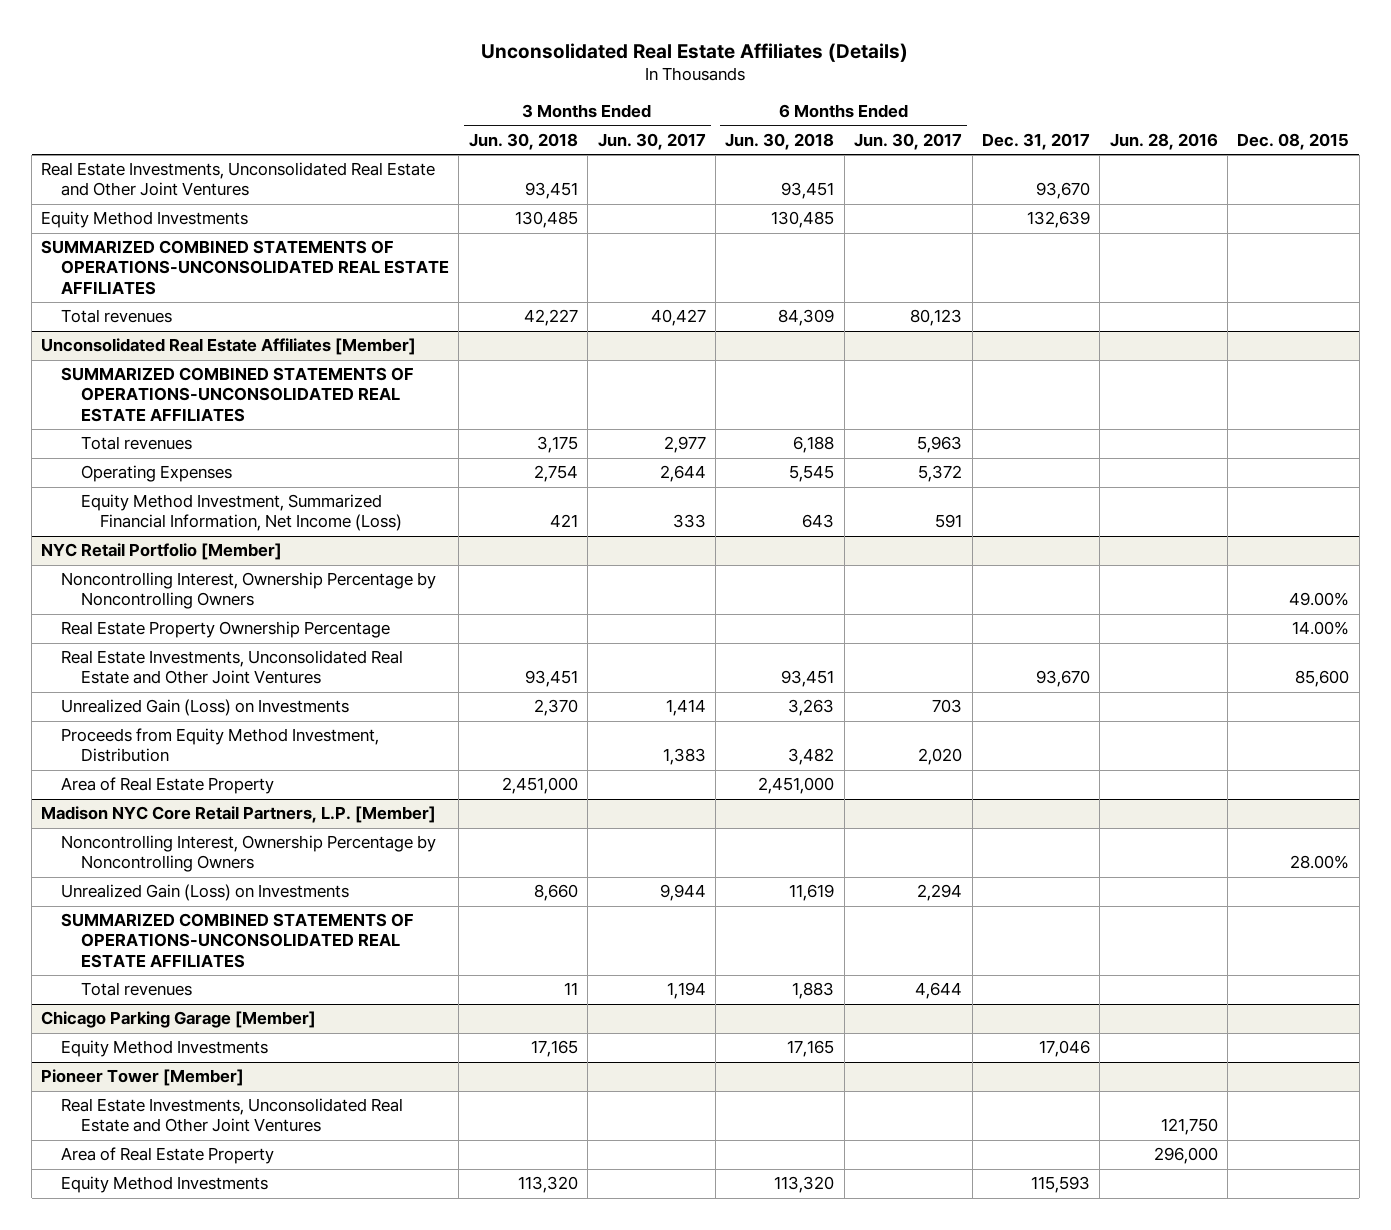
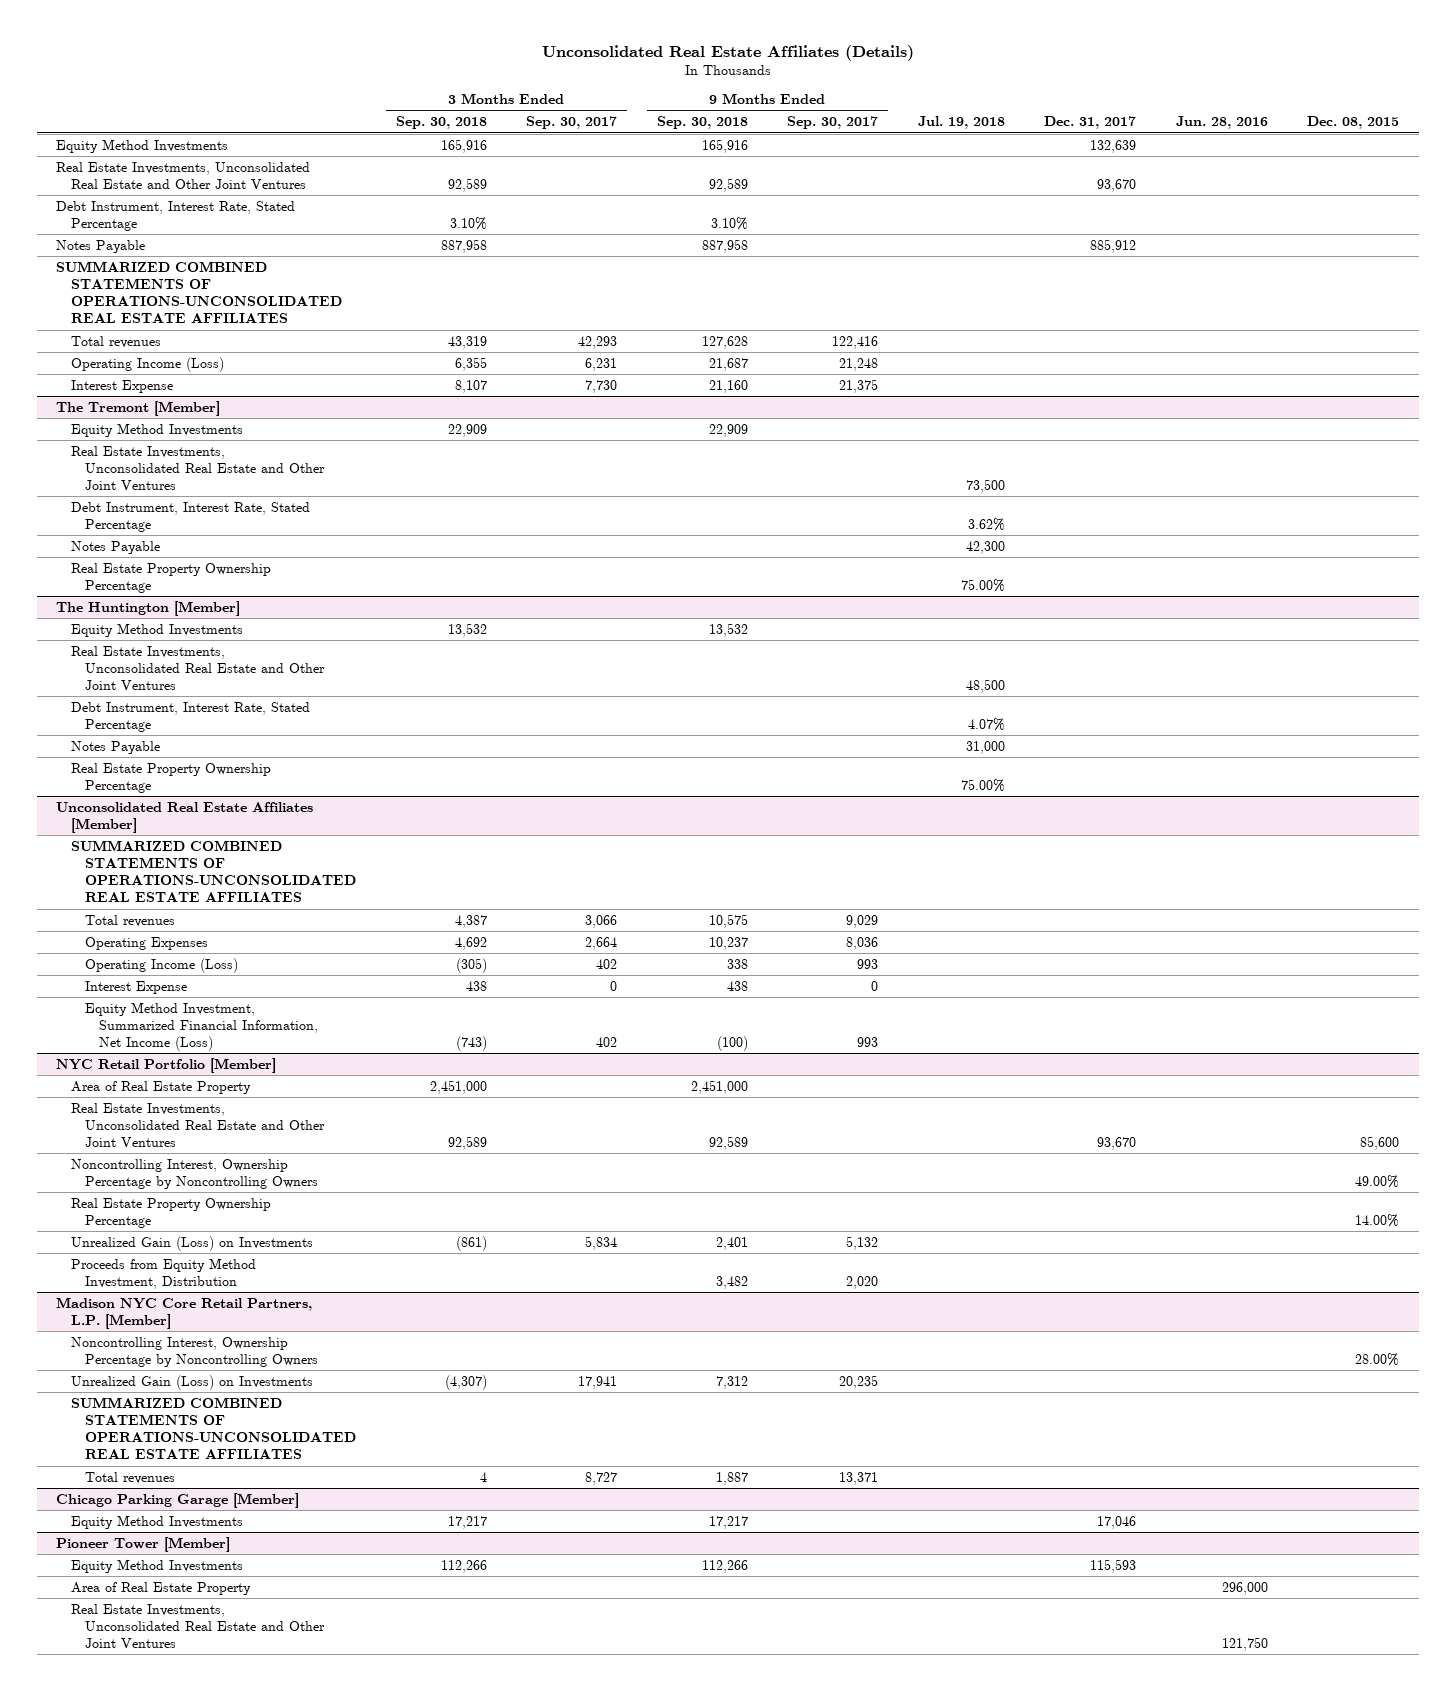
- | 3 Months Ended Jun. 30, 2018 | 3 Months Ended Jun. 30, 2017 | 6 Months Ended Jun. 30, 2018 | 6 Months Ended Jun. 30, 2017 | Dec. 31, 2017 | Jun. 28, 2016 | Dec. 08, 2015
+ | 3 Months Ended Sep. 30, 2018 | 3 Months Ended Sep. 30, 2017 | 9 Months Ended Sep. 30, 2018 | 9 Months Ended Sep. 30, 2017 | Jul. 19, 2018 | Dec. 31, 2017 | Jun. 28, 2016 | Dec. 08, 2015
moved down: Real Estate Investments, Unconsolidated Real Estate and Other Joint Ventures | 92,589 | | 92,589 | | | 93,670 | |
+ Debt Instrument, Interest Rate, Stated Percentage | 3.10% | | 3.10% | | | | |
+ Notes Payable | 887,958 | | 887,958 | | | 885,912 | |
+ Operating Income (Loss) | 6,355 | 6,231 | 21,687 | 21,248 | | | |
+ Interest Expense | 8,107 | 7,730 | 21,160 | 21,375 | | | |
+ The Tremont [Member]
+ Equity Method Investments | 22,909 | | 22,909 | | | | |
+ Real Estate Investments, Unconsolidated Real Estate and Other Joint Ventures | | | | | 73,500 | | |
+ Debt Instrument, Interest Rate, Stated Percentage | | | | | 3.62% | | |
+ Notes Payable | | | | | 42,300 | | |
+ Real Estate Property Ownership Percentage | | | | | 75.00% | | |
+ The Huntington [Member]
+ Equity Method Investments | 13,532 | | 13,532 | | | | |
+ Real Estate Investments, Unconsolidated Real Estate and Other Joint Ventures | | | | | 48,500 | | |
+ Debt Instrument, Interest Rate, Stated Percentage | | | | | 4.07% | | |
+ Notes Payable | | | | | 31,000 | | |
+ Real Estate Property Ownership Percentage | | | | | 75.00% | | |
@ Unconsolidated Real Estate Affiliates [Member]
+ Operating Income (Loss) | (305) | 402 | 338 | 993 | | | |
+ Interest Expense | 438 | 0 | 438 | 0 | | | |
@ NYC Retail Portfolio [Member]
moved up: Area of Real Estate Property | 2,451,000 | | 2,451,000 | | | | |
moved up: Real Estate Investments, Unconsolidated Real Estate and Other Joint Ventures | 92,589 | | 92,589 | | | 93,670 | | 85,600
@ Pioneer Tower [Member]
moved down: Area of Real Estate Property | | | | | | | 296,000 |
moved down: Real Estate Investments, Unconsolidated Real Estate and Other Joint Ventures | | | | | | | 121,750 |

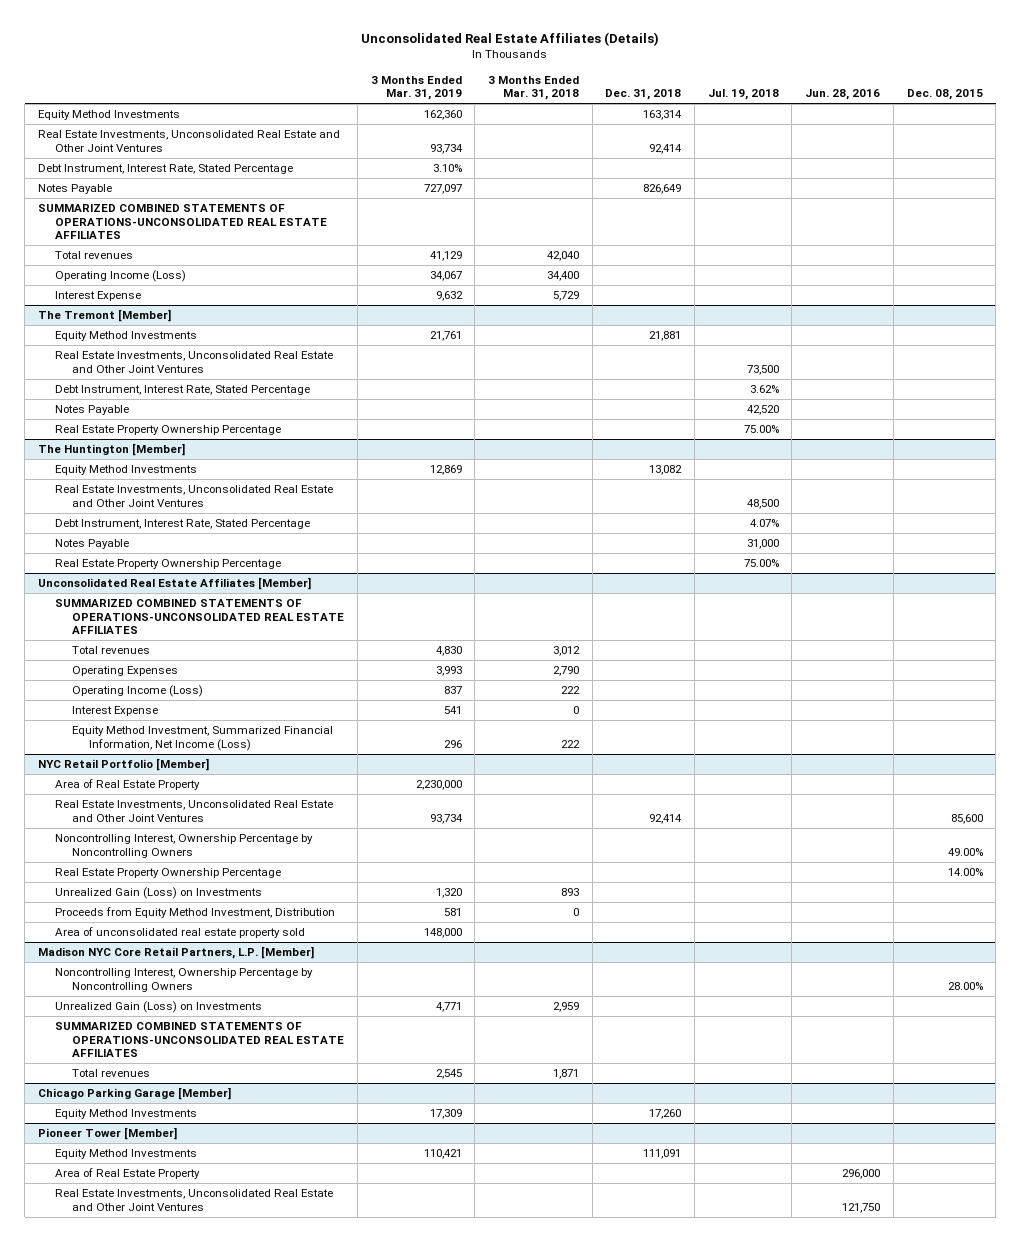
- | 3 Months Ended Sep. 30, 2018 | 3 Months Ended Sep. 30, 2017 | 9 Months Ended Sep. 30, 2018 | 9 Months Ended Sep. 30, 2017 | Jul. 19, 2018 | Dec. 31, 2017 | Jun. 28, 2016 | Dec. 08, 2015
+ | 3 Months Ended Mar. 31, 2019 | 3 Months Ended Mar. 31, 2018 | Dec. 31, 2018 | Jul. 19, 2018 | Jun. 28, 2016 | Dec. 08, 2015
@ The Tremont [Member]
- Notes Payable | | | | | 42,300 | | |
+ Notes Payable | | | | 42,520 | |
@ NYC Retail Portfolio [Member]
+ Area of unconsolidated real estate property sold | 148,000 | | | | |

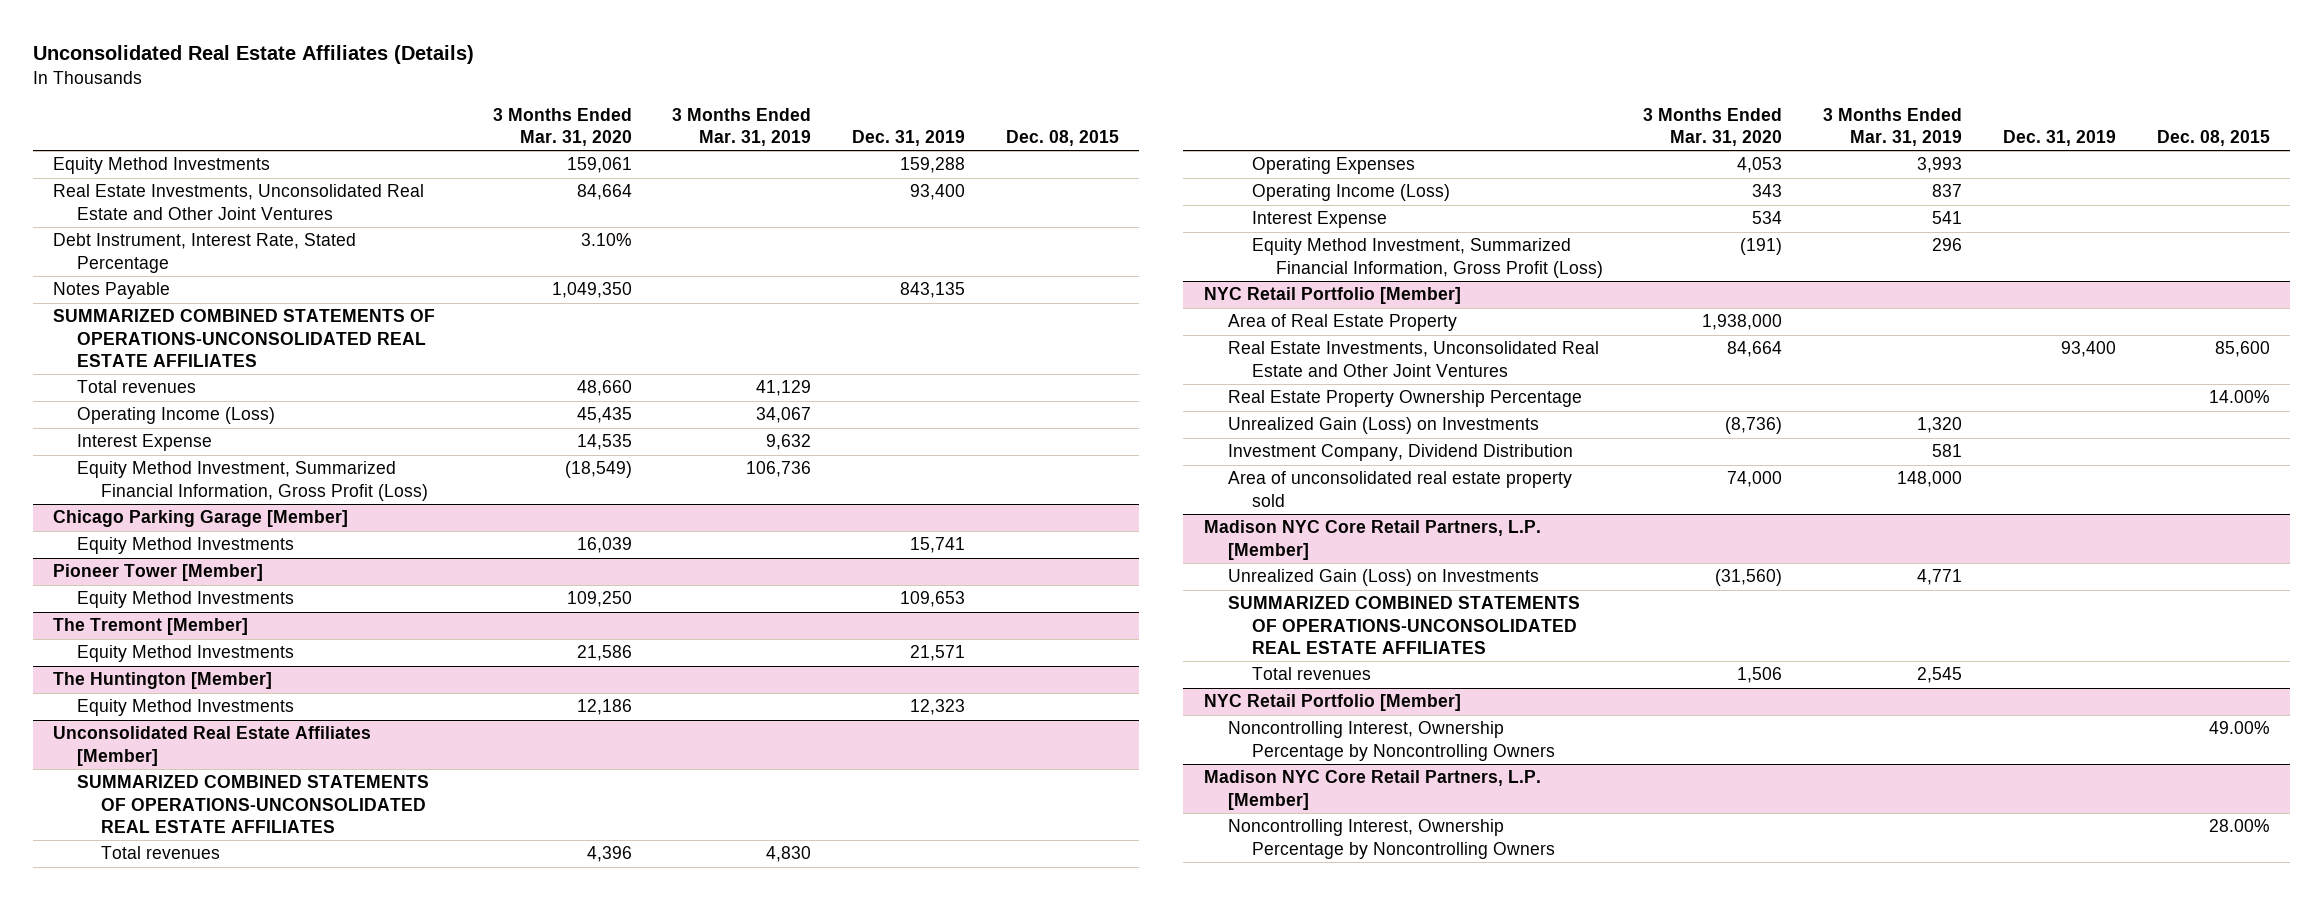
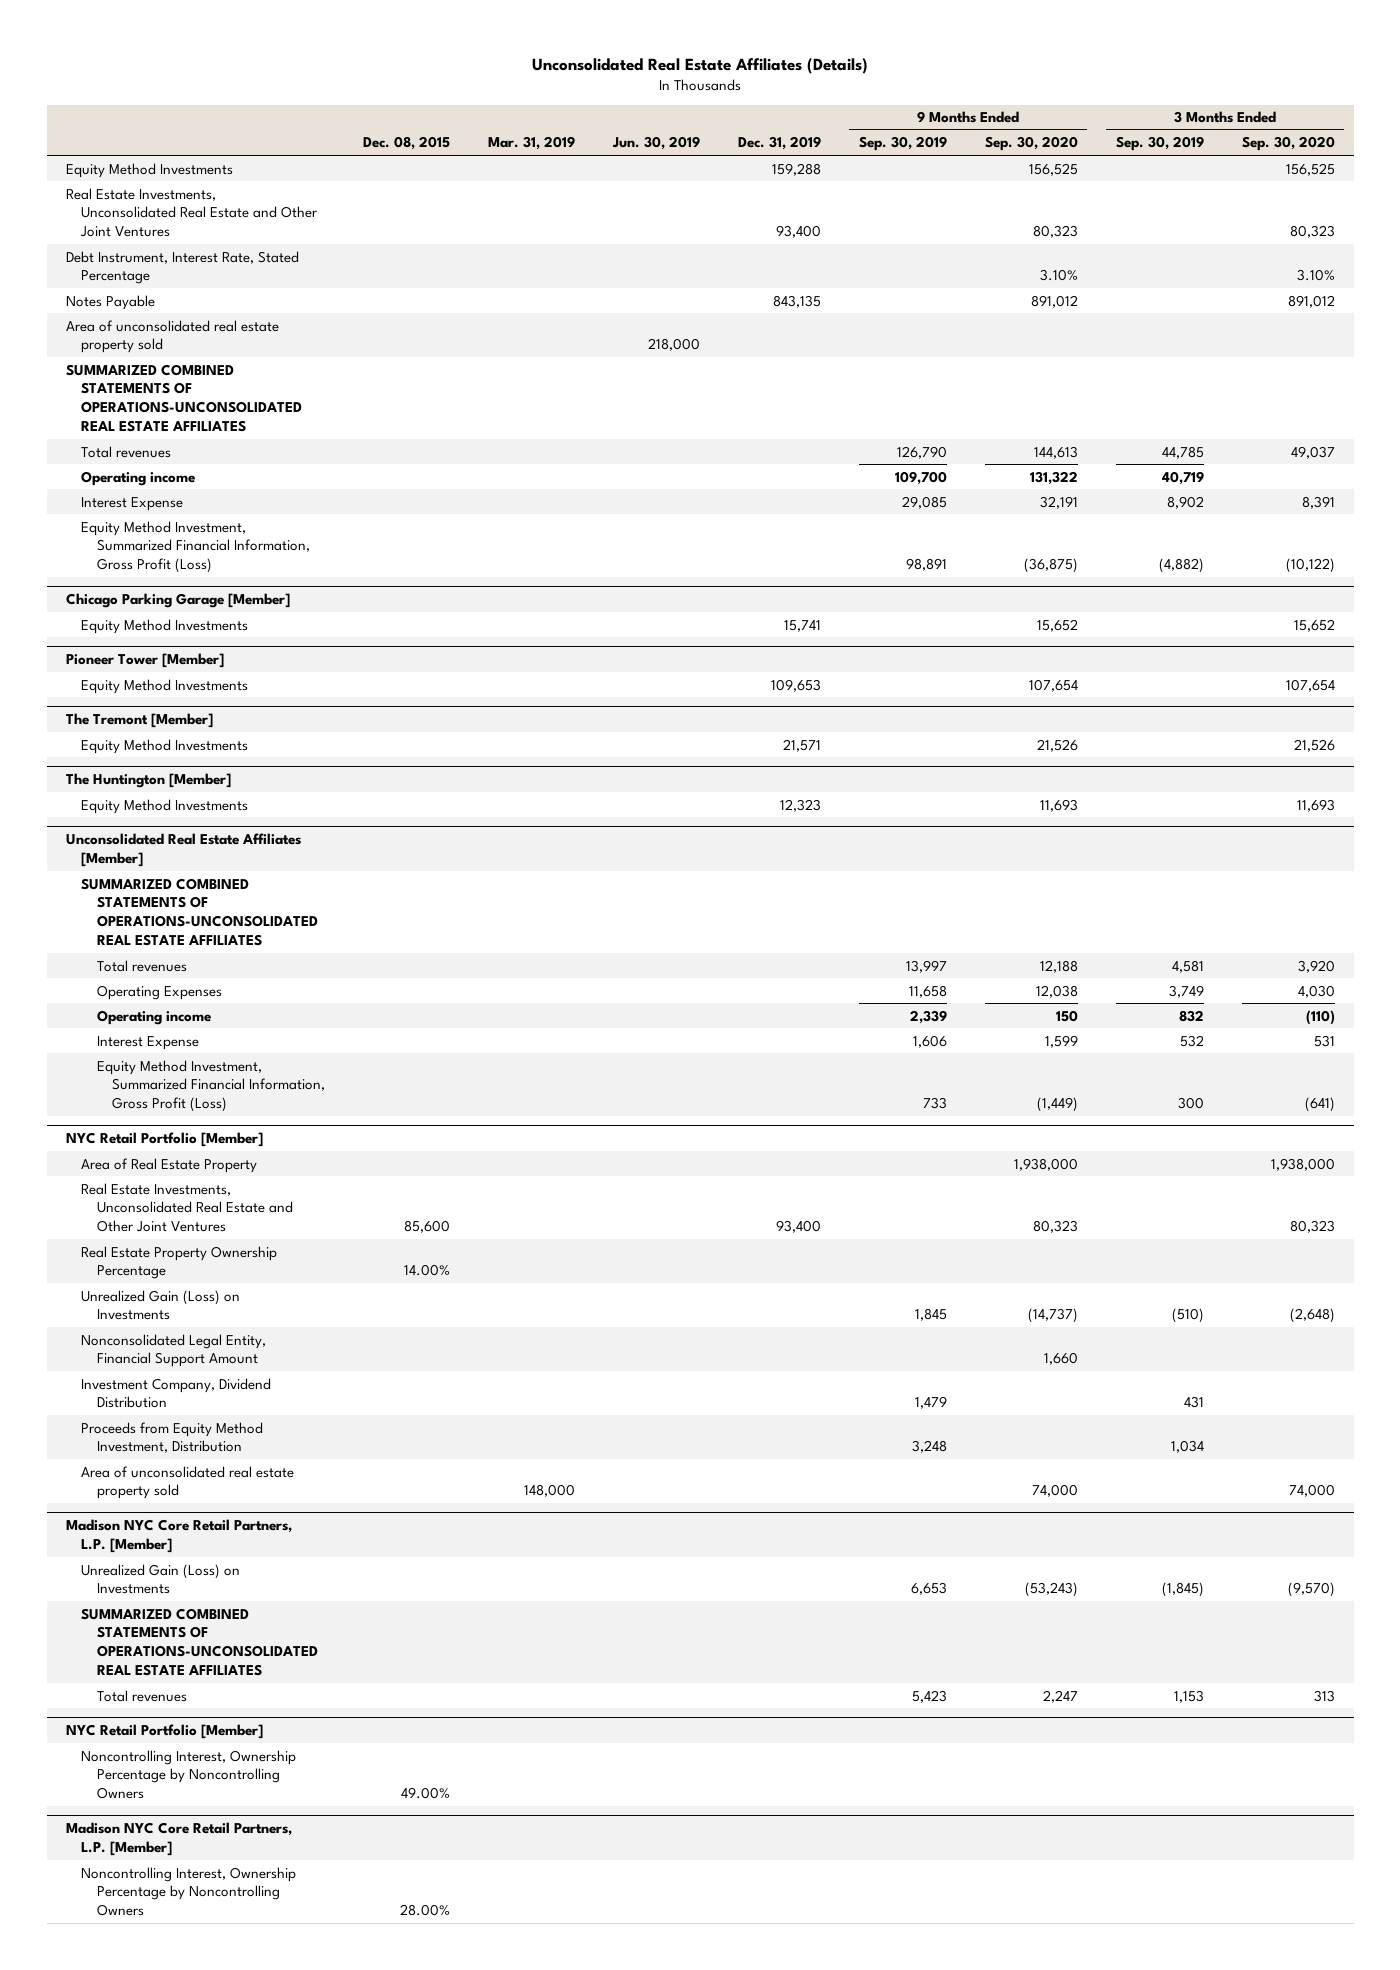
- | 3 Months Ended Mar. 31, 2020 | 3 Months Ended Mar. 31, 2019 | Dec. 31, 2019 | Dec. 08, 2015
+ | Dec. 08, 2015 | Mar. 31, 2019 | Jun. 30, 2019 | Dec. 31, 2019 | 9 Months Ended Sep. 30, 2019 | 9 Months Ended Sep. 30, 2020 | 3 Months Ended Sep. 30, 2019 | 3 Months Ended Sep. 30, 2020
+ Area of unconsolidated real estate property sold | | | 218,000 | | | | |
- Operating Income (Loss) | 45,435 | 34,067 | |
+ Operating income | | | | | 109,700 | 131,322 | 40,719 |
@ Unconsolidated Real Estate Affiliates [Member]
- Operating Income (Loss) | 343 | 837 | |
+ Operating income | | | | | 2,339 | 150 | 832 | (110)
@ NYC Retail Portfolio [Member]
+ Nonconsolidated Legal Entity, Financial Support Amount | | | | | | 1,660 | |
+ Proceeds from Equity Method Investment, Distribution | | | | | 3,248 | | 1,034 |

